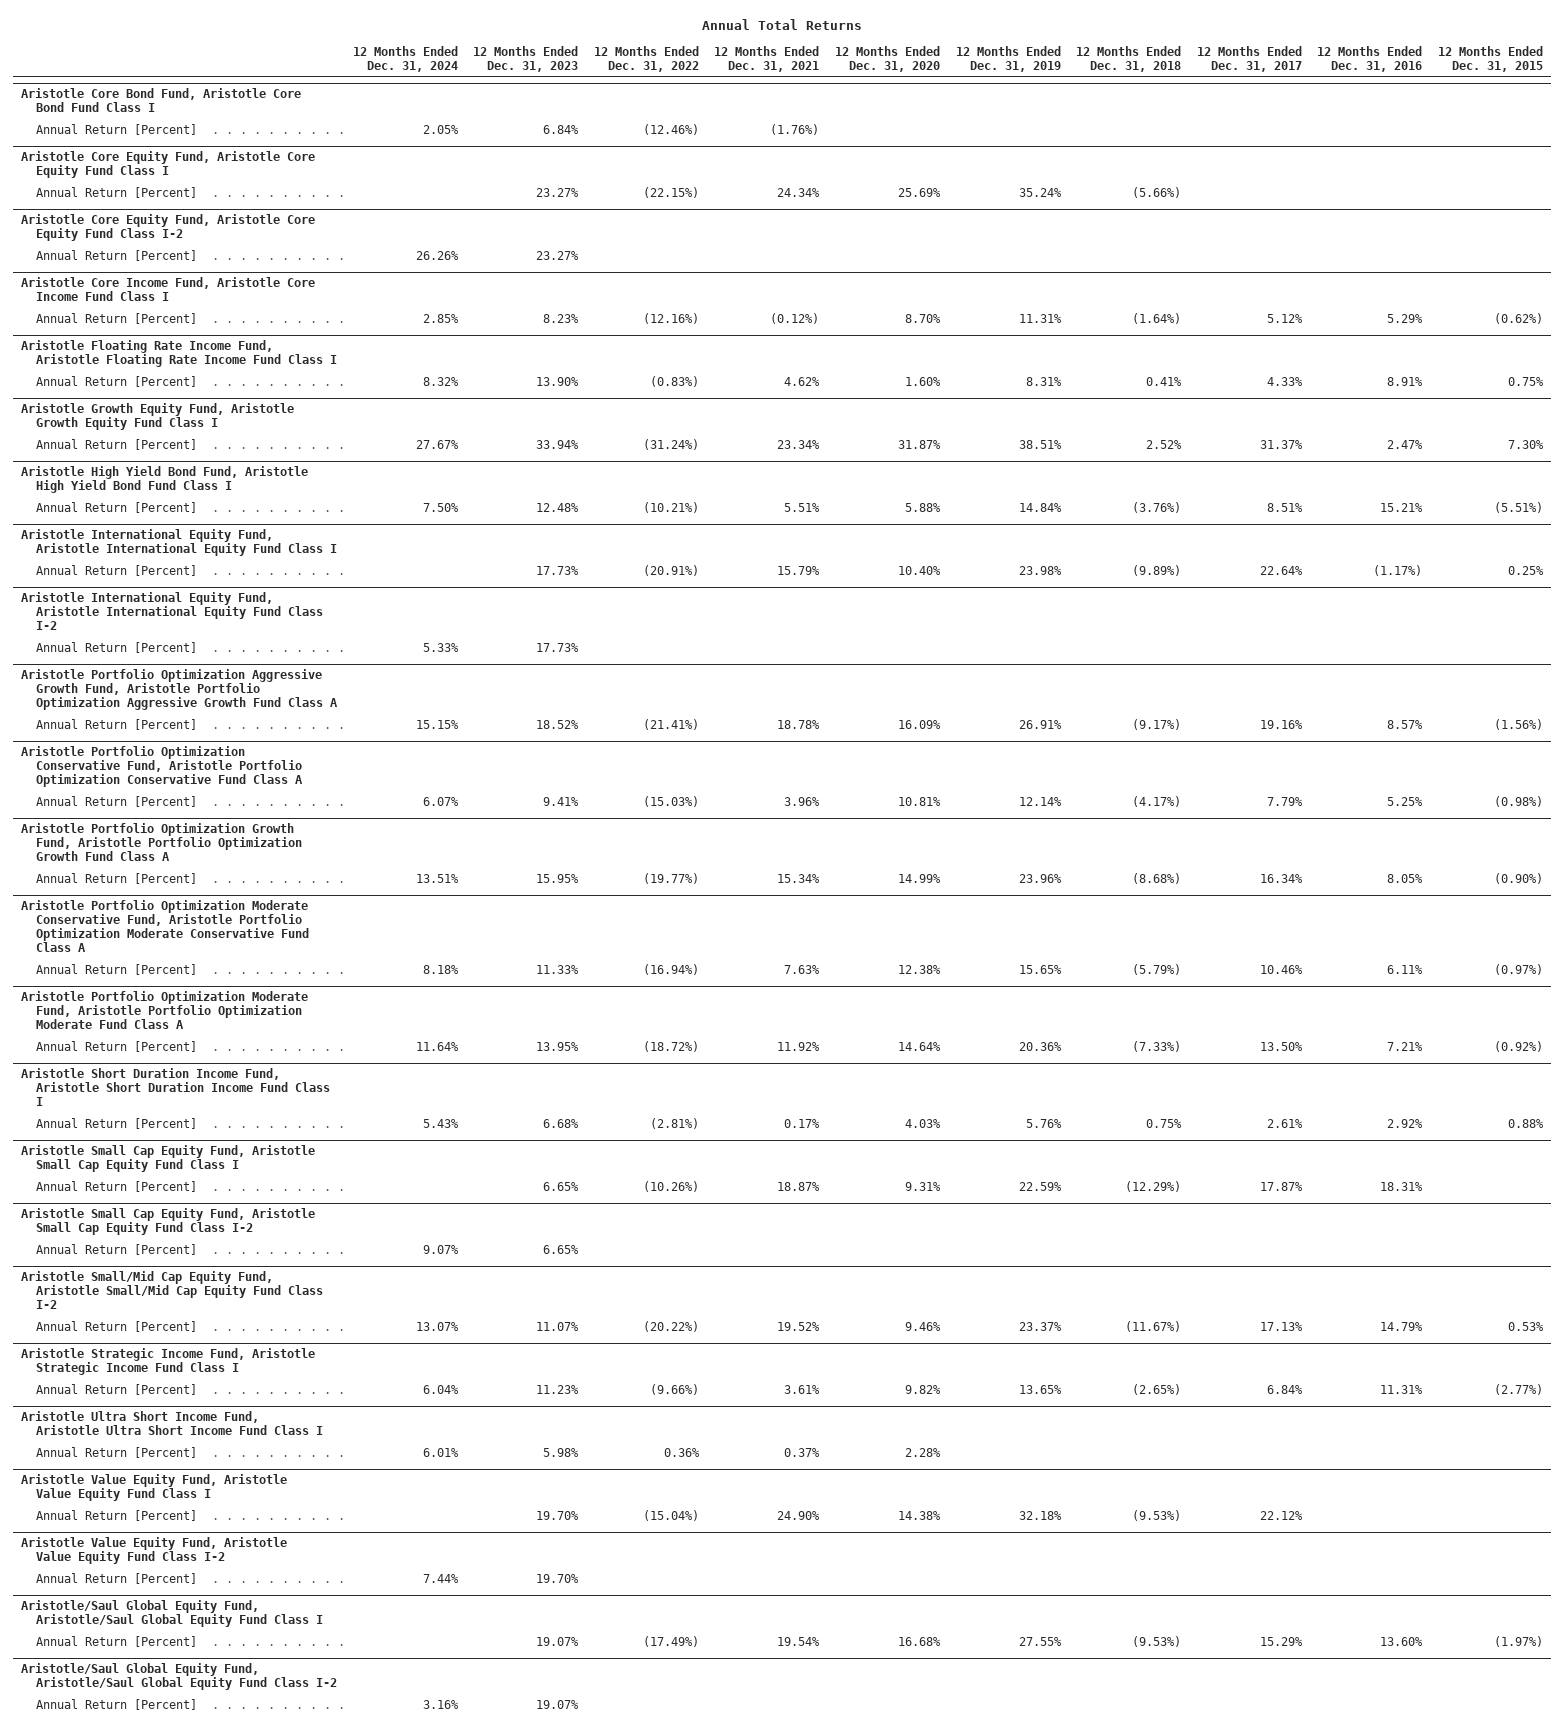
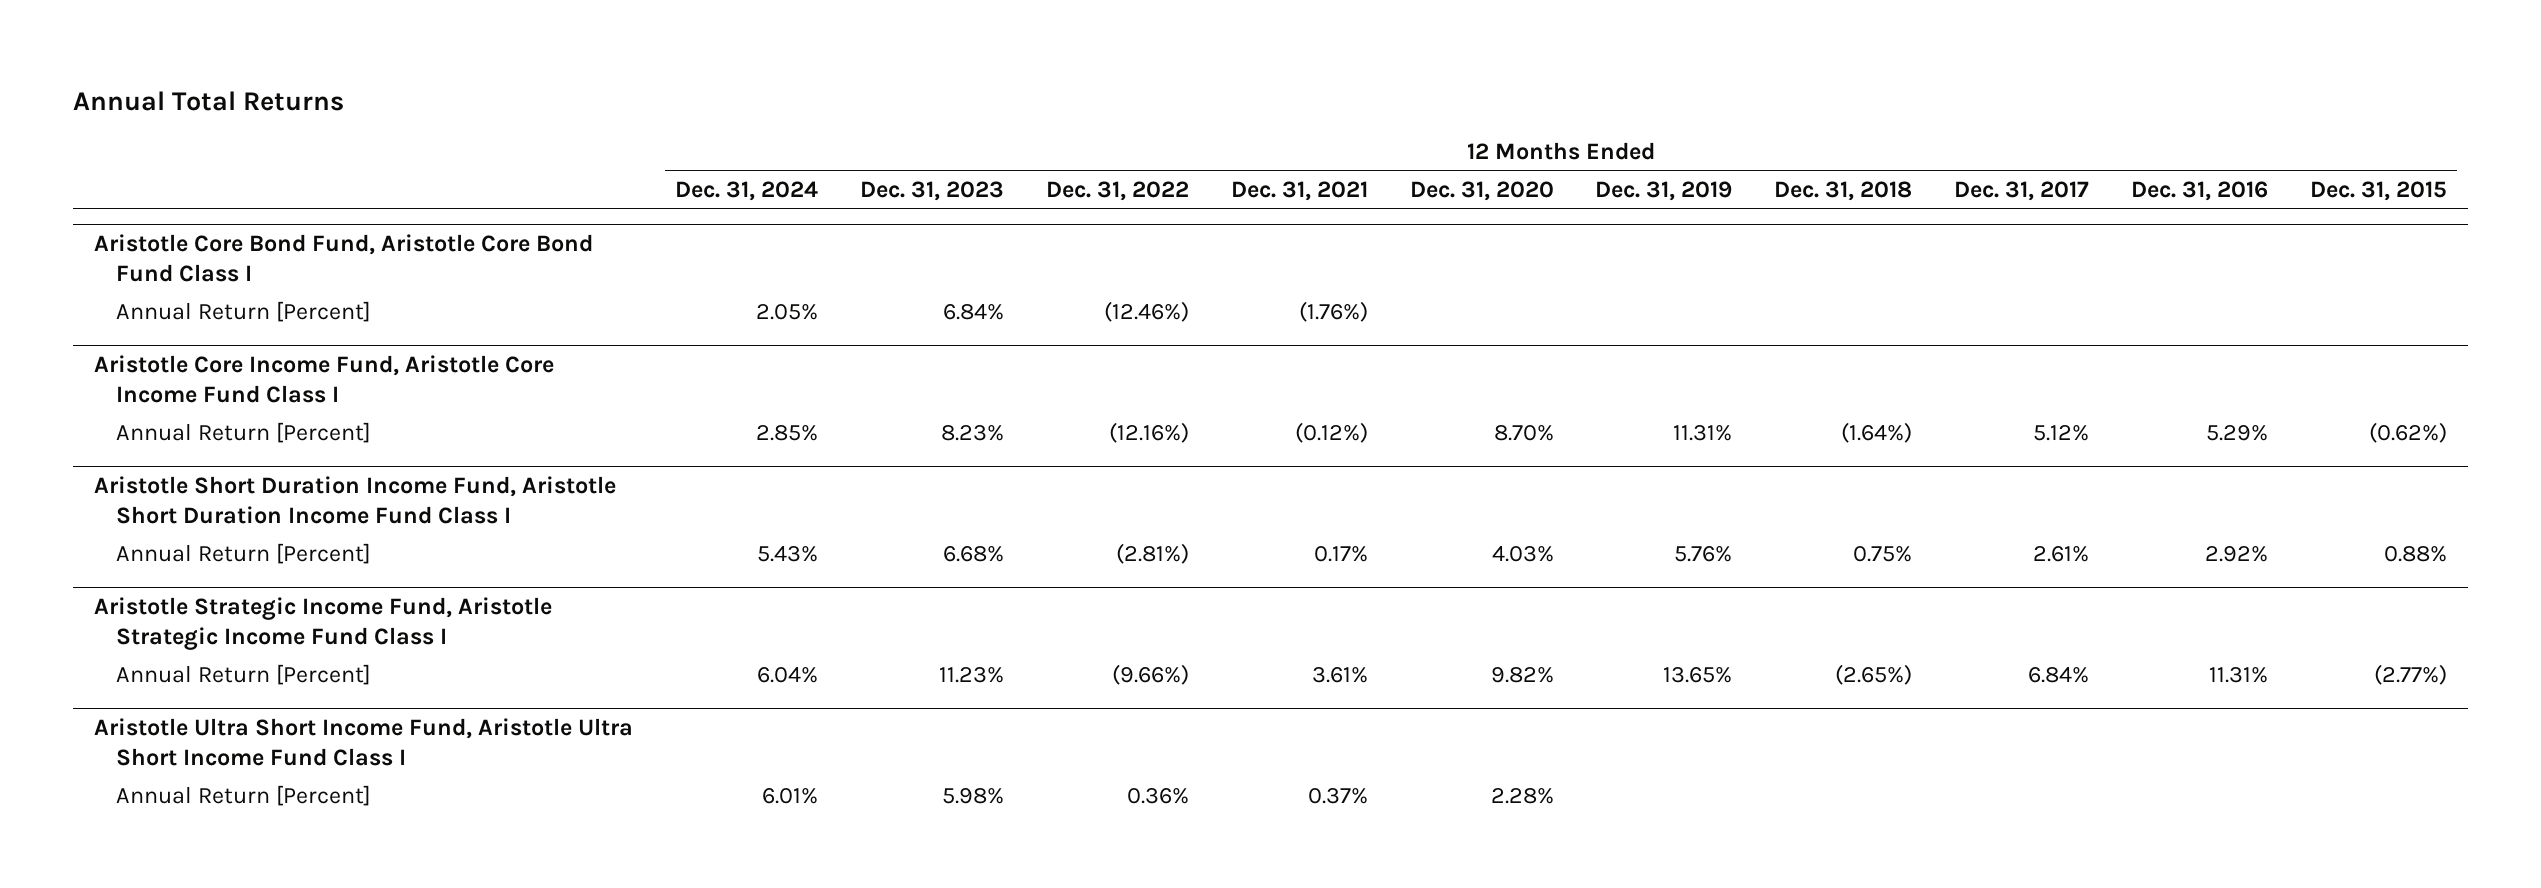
- Aristotle Core Equity Fund, Aristotle Core Equity Fund Class I
- Annual Return [Percent] | | 23.27% | (22.15%) | 24.34% | 25.69% | 35.24% | (5.66%) | | |
- Aristotle Core Equity Fund, Aristotle Core Equity Fund Class I-2
- Annual Return [Percent] | 26.26% | 23.27% | | | | | | | |
- Aristotle Floating Rate Income Fund, Aristotle Floating Rate Income Fund Class I
- Annual Return [Percent] | 8.32% | 13.90% | (0.83%) | 4.62% | 1.60% | 8.31% | 0.41% | 4.33% | 8.91% | 0.75%
- Aristotle Growth Equity Fund, Aristotle Growth Equity Fund Class I
- Annual Return [Percent] | 27.67% | 33.94% | (31.24%) | 23.34% | 31.87% | 38.51% | 2.52% | 31.37% | 2.47% | 7.30%
- Aristotle High Yield Bond Fund, Aristotle High Yield Bond Fund Class I
- Annual Return [Percent] | 7.50% | 12.48% | (10.21%) | 5.51% | 5.88% | 14.84% | (3.76%) | 8.51% | 15.21% | (5.51%)
- Aristotle International Equity Fund, Aristotle International Equity Fund Class I
- Annual Return [Percent] | | 17.73% | (20.91%) | 15.79% | 10.40% | 23.98% | (9.89%) | 22.64% | (1.17%) | 0.25%
- Aristotle International Equity Fund, Aristotle International Equity Fund Class I-2
- Annual Return [Percent] | 5.33% | 17.73% | | | | | | | |
- Aristotle Portfolio Optimization Aggressive Growth Fund, Aristotle Portfolio Optimization Aggressive Growth Fund Class A
- Annual Return [Percent] | 15.15% | 18.52% | (21.41%) | 18.78% | 16.09% | 26.91% | (9.17%) | 19.16% | 8.57% | (1.56%)
- Aristotle Portfolio Optimization Conservative Fund, Aristotle Portfolio Optimization Conservative Fund Class A
- Annual Return [Percent] | 6.07% | 9.41% | (15.03%) | 3.96% | 10.81% | 12.14% | (4.17%) | 7.79% | 5.25% | (0.98%)
- Aristotle Portfolio Optimization Growth Fund, Aristotle Portfolio Optimization Growth Fund Class A
- Annual Return [Percent] | 13.51% | 15.95% | (19.77%) | 15.34% | 14.99% | 23.96% | (8.68%) | 16.34% | 8.05% | (0.90%)
- Aristotle Portfolio Optimization Moderate Conservative Fund, Aristotle Portfolio Optimization Moderate Conservative Fund Class A
- Annual Return [Percent] | 8.18% | 11.33% | (16.94%) | 7.63% | 12.38% | 15.65% | (5.79%) | 10.46% | 6.11% | (0.97%)
- Aristotle Portfolio Optimization Moderate Fund, Aristotle Portfolio Optimization Moderate Fund Class A
- Annual Return [Percent] | 11.64% | 13.95% | (18.72%) | 11.92% | 14.64% | 20.36% | (7.33%) | 13.50% | 7.21% | (0.92%)
- Aristotle Small Cap Equity Fund, Aristotle Small Cap Equity Fund Class I
- Annual Return [Percent] | | 6.65% | (10.26%) | 18.87% | 9.31% | 22.59% | (12.29%) | 17.87% | 18.31% |
- Aristotle Small Cap Equity Fund, Aristotle Small Cap Equity Fund Class I-2
- Annual Return [Percent] | 9.07% | 6.65% | | | | | | | |
- Aristotle Small/Mid Cap Equity Fund, Aristotle Small/Mid Cap Equity Fund Class I-2
- Annual Return [Percent] | 13.07% | 11.07% | (20.22%) | 19.52% | 9.46% | 23.37% | (11.67%) | 17.13% | 14.79% | 0.53%
- Aristotle Value Equity Fund, Aristotle Value Equity Fund Class I
- Annual Return [Percent] | | 19.70% | (15.04%) | 24.90% | 14.38% | 32.18% | (9.53%) | 22.12% | |
- Aristotle Value Equity Fund, Aristotle Value Equity Fund Class I-2
- Annual Return [Percent] | 7.44% | 19.70% | | | | | | | |
- Aristotle/Saul Global Equity Fund, Aristotle/Saul Global Equity Fund Class I
- Annual Return [Percent] | | 19.07% | (17.49%) | 19.54% | 16.68% | 27.55% | (9.53%) | 15.29% | 13.60% | (1.97%)
- Aristotle/Saul Global Equity Fund, Aristotle/Saul Global Equity Fund Class I-2
- Annual Return [Percent] | 3.16% | 19.07% | | | | | | | |

